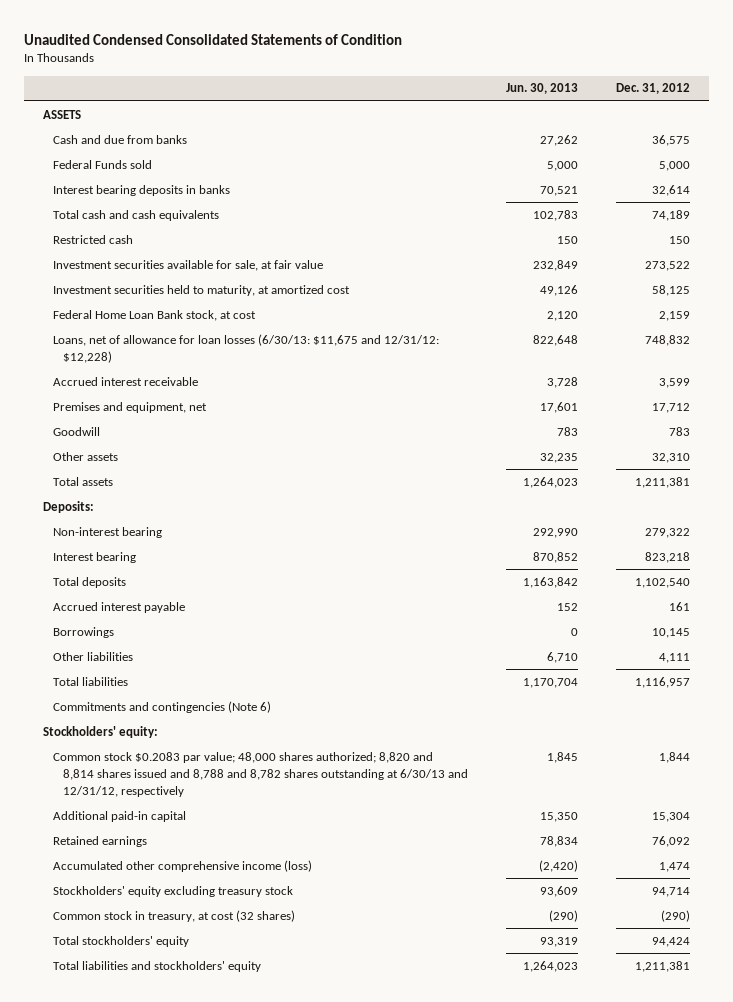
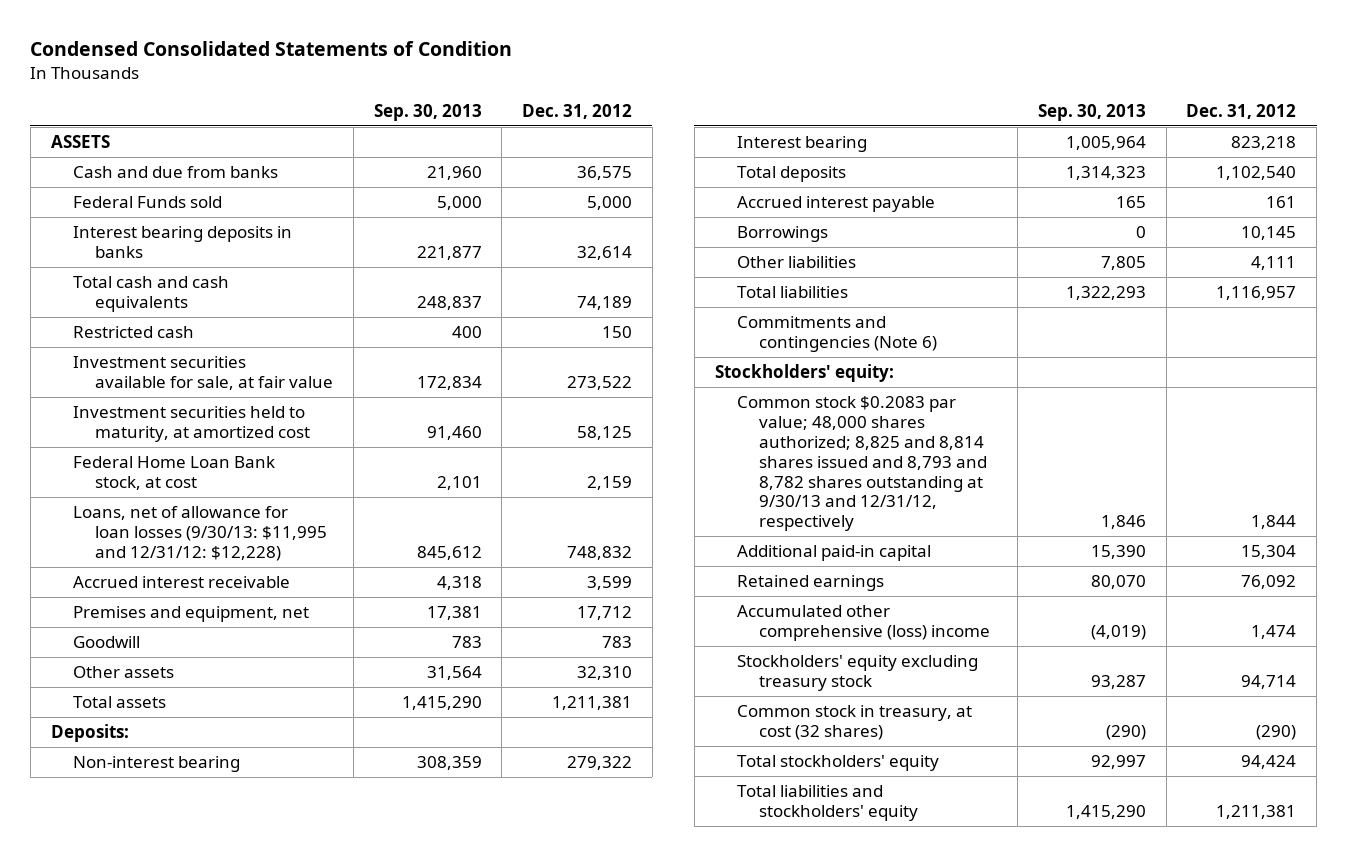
- Unaudited Condensed Consolidated Statements of Condition
+ Condensed Consolidated Statements of Condition
- | Jun. 30, 2013 | Dec. 31, 2012
+ | Sep. 30, 2013 | Dec. 31, 2012
- Loans, net of allowance for loan losses (6/30/13: $11,675 and 12/31/12: $12,228) | 822,648 | 748,832
+ Loans, net of allowance for loan losses (9/30/13: $11,995 and 12/31/12: $12,228) | 845,612 | 748,832
- Common stock $0.2083 par value; 48,000 shares authorized; 8,820 and 8,814 shares issued and 8,788 and 8,782 shares outstanding at 6/30/13 and 12/31/12, respectively | 1,845 | 1,844
+ Common stock $0.2083 par value; 48,000 shares authorized; 8,825 and 8,814 shares issued and 8,793 and 8,782 shares outstanding at 9/30/13 and 12/31/12, respectively | 1,846 | 1,844
- Accumulated other comprehensive income (loss) | (2,420) | 1,474
+ Accumulated other comprehensive (loss) income | (4,019) | 1,474

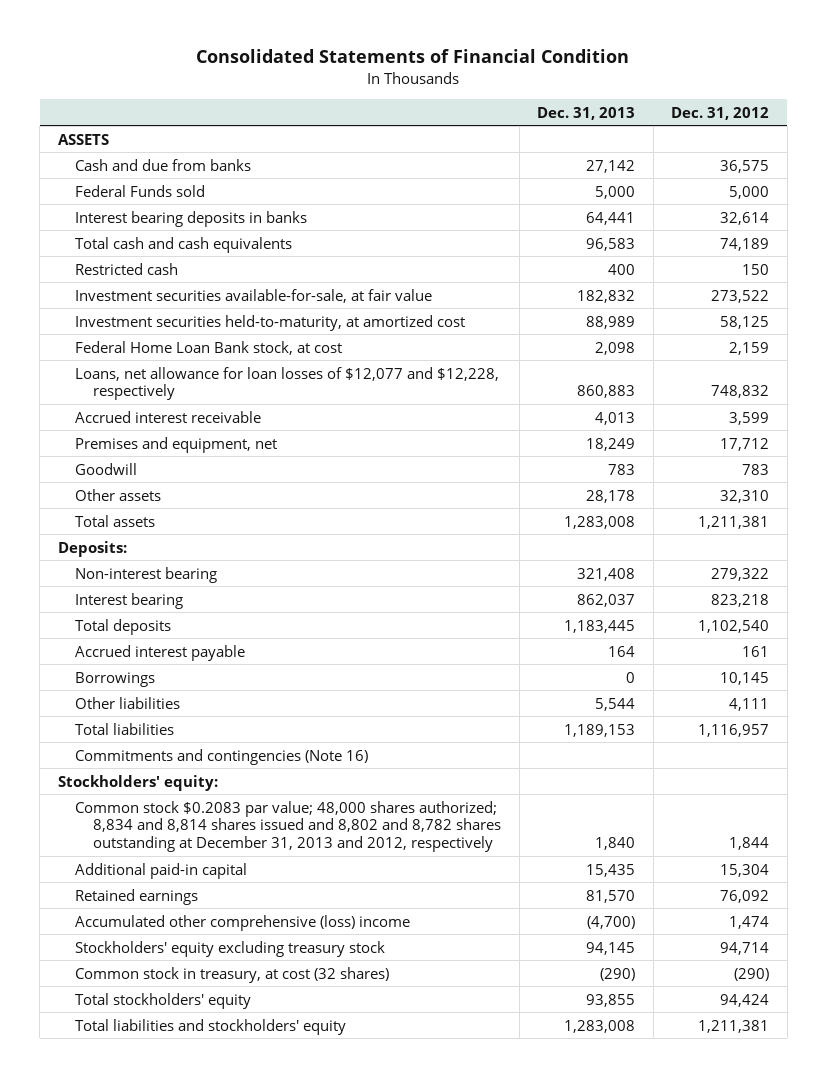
- Condensed Consolidated Statements of Condition
+ Consolidated Statements of Financial Condition
- | Sep. 30, 2013 | Dec. 31, 2012
+ | Dec. 31, 2013 | Dec. 31, 2012
- Investment securities available for sale, at fair value | 172,834 | 273,522
- Investment securities held to maturity, at amortized cost | 91,460 | 58,125
+ Investment securities available-for-sale, at fair value | 182,832 | 273,522
+ Investment securities held-to-maturity, at amortized cost | 88,989 | 58,125
- Loans, net of allowance for loan losses (9/30/13: $11,995 and 12/31/12: $12,228) | 845,612 | 748,832
+ Loans, net allowance for loan losses of $12,077 and $12,228, respectively | 860,883 | 748,832
- Commitments and contingencies (Note 6)
+ Commitments and contingencies (Note 16)
- Common stock $0.2083 par value; 48,000 shares authorized; 8,825 and 8,814 shares issued and 8,793 and 8,782 shares outstanding at 9/30/13 and 12/31/12, respectively | 1,846 | 1,844
+ Common stock $0.2083 par value; 48,000 shares authorized; 8,834 and 8,814 shares issued and 8,802 and 8,782 shares outstanding at December 31, 2013 and 2012, respectively | 1,840 | 1,844

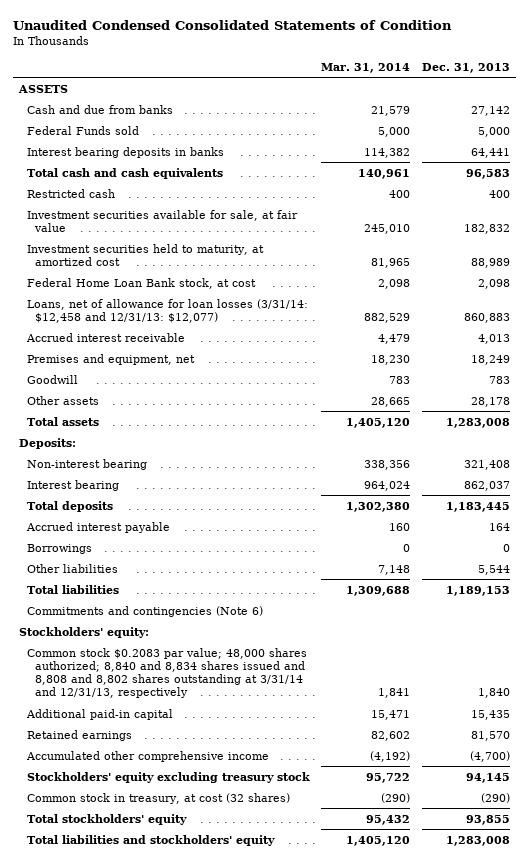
- Consolidated Statements of Financial Condition
+ Unaudited Condensed Consolidated Statements of Condition
- | Dec. 31, 2013 | Dec. 31, 2012
+ | Mar. 31, 2014 | Dec. 31, 2013
- Investment securities available-for-sale, at fair value | 182,832 | 273,522
- Investment securities held-to-maturity, at amortized cost | 88,989 | 58,125
+ Investment securities available for sale, at fair value | 245,010 | 182,832
+ Investment securities held to maturity, at amortized cost | 81,965 | 88,989
- Loans, net allowance for loan losses of $12,077 and $12,228, respectively | 860,883 | 748,832
+ Loans, net of allowance for loan losses (3/31/14: $12,458 and 12/31/13: $12,077) | 882,529 | 860,883
- Commitments and contingencies (Note 16)
+ Commitments and contingencies (Note 6)
- Common stock $0.2083 par value; 48,000 shares authorized; 8,834 and 8,814 shares issued and 8,802 and 8,782 shares outstanding at December 31, 2013 and 2012, respectively | 1,840 | 1,844
+ Common stock $0.2083 par value; 48,000 shares authorized; 8,840 and 8,834 shares issued and 8,808 and 8,802 shares outstanding at 3/31/14 and 12/31/13, respectively | 1,841 | 1,840
- Accumulated other comprehensive (loss) income | (4,700) | 1,474
+ Accumulated other comprehensive income | (4,192) | (4,700)

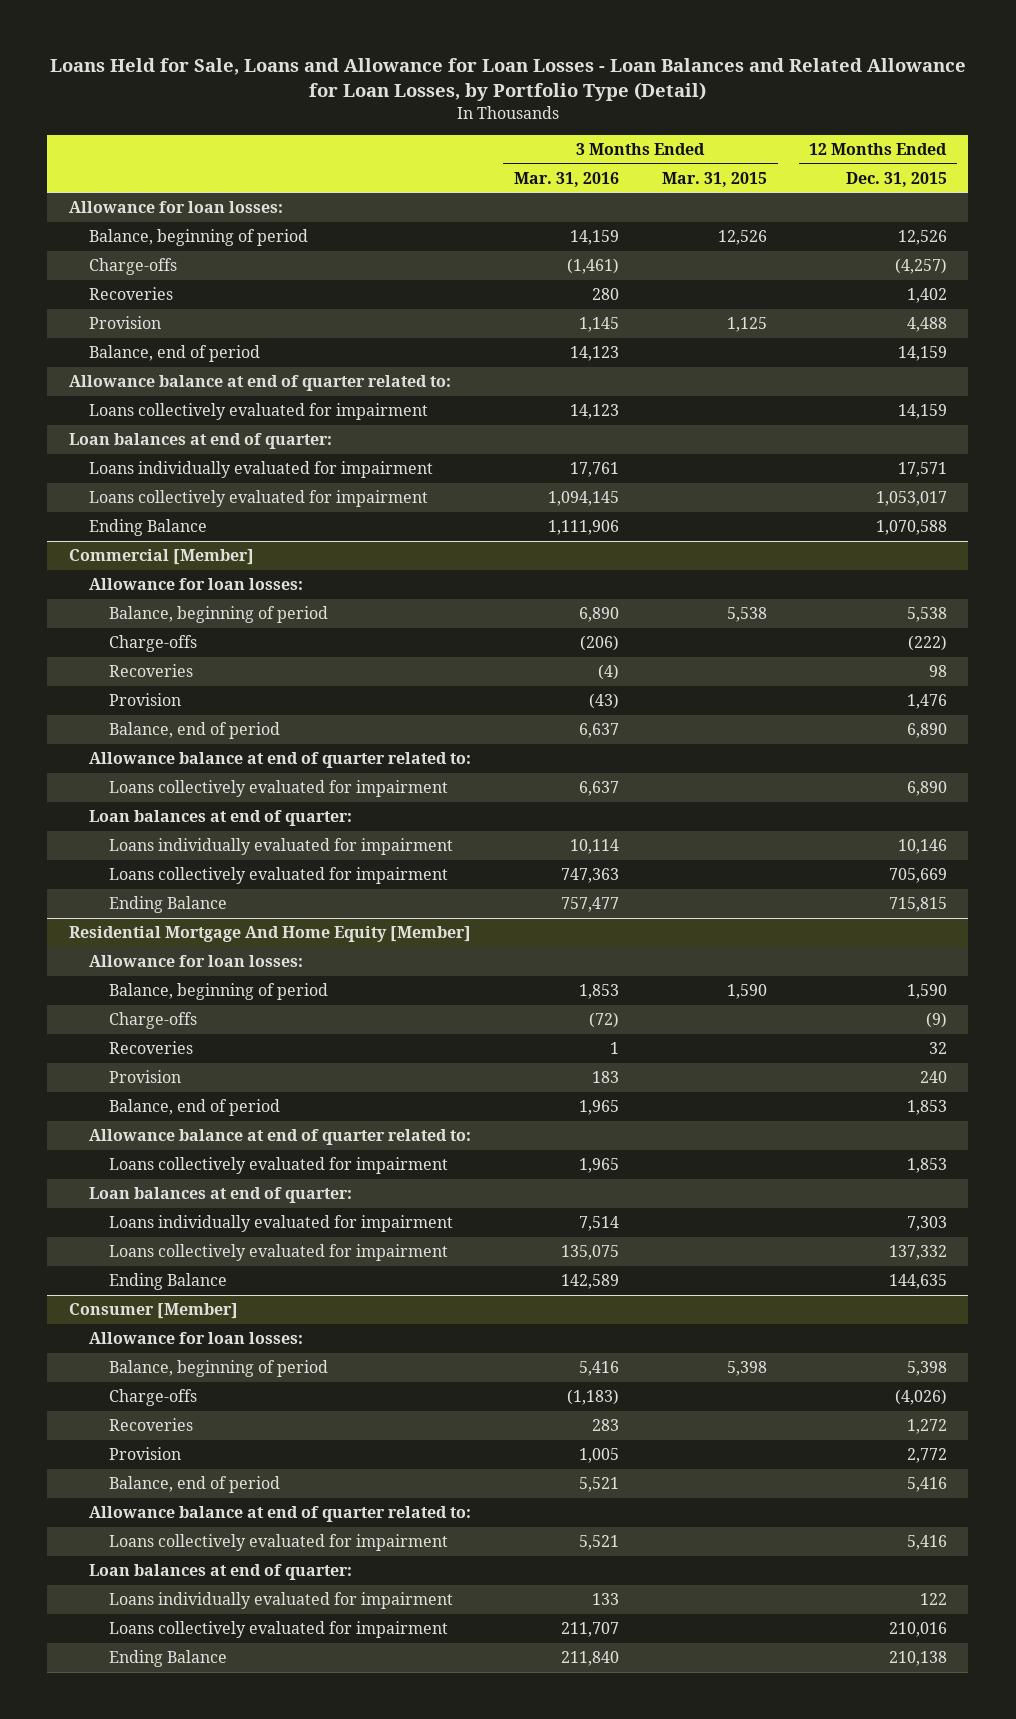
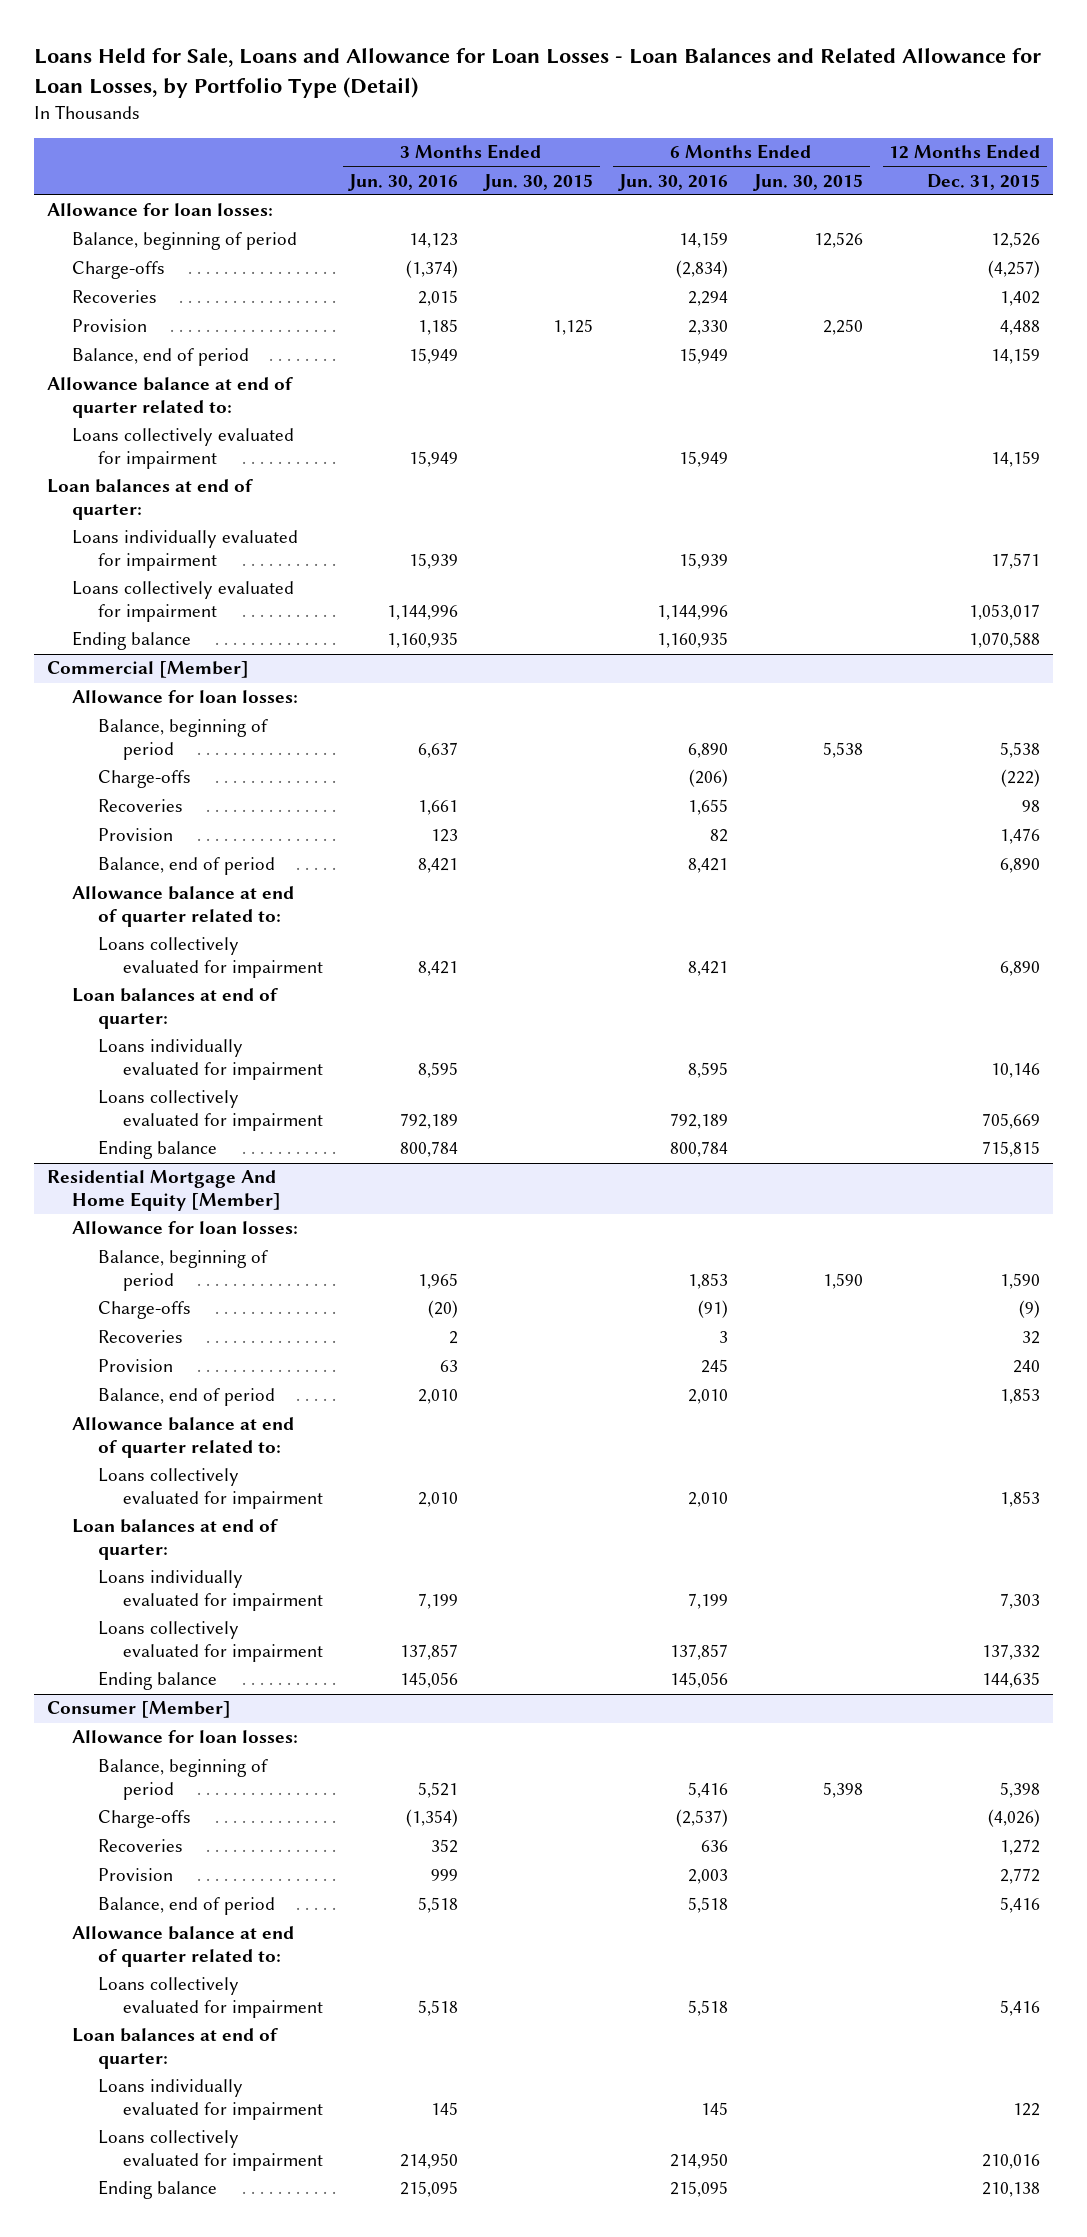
- | 3 Months Ended Mar. 31, 2016 | 3 Months Ended Mar. 31, 2015 | 12 Months Ended Dec. 31, 2015
+ | 3 Months Ended Jun. 30, 2016 | 3 Months Ended Jun. 30, 2015 | 6 Months Ended Jun. 30, 2016 | 6 Months Ended Jun. 30, 2015 | 12 Months Ended Dec. 31, 2015
- Ending Balance | 1,111,906 | | 1,070,588
+ Ending balance | 1,160,935 | | 1,160,935 | | 1,070,588
@ Commercial [Member]
- Ending Balance | 757,477 | | 715,815
+ Ending balance | 800,784 | | 800,784 | | 715,815
@ Residential Mortgage And Home Equity [Member]
- Ending Balance | 142,589 | | 144,635
+ Ending balance | 145,056 | | 145,056 | | 144,635
@ Consumer [Member]
- Ending Balance | 211,840 | | 210,138
+ Ending balance | 215,095 | | 215,095 | | 210,138

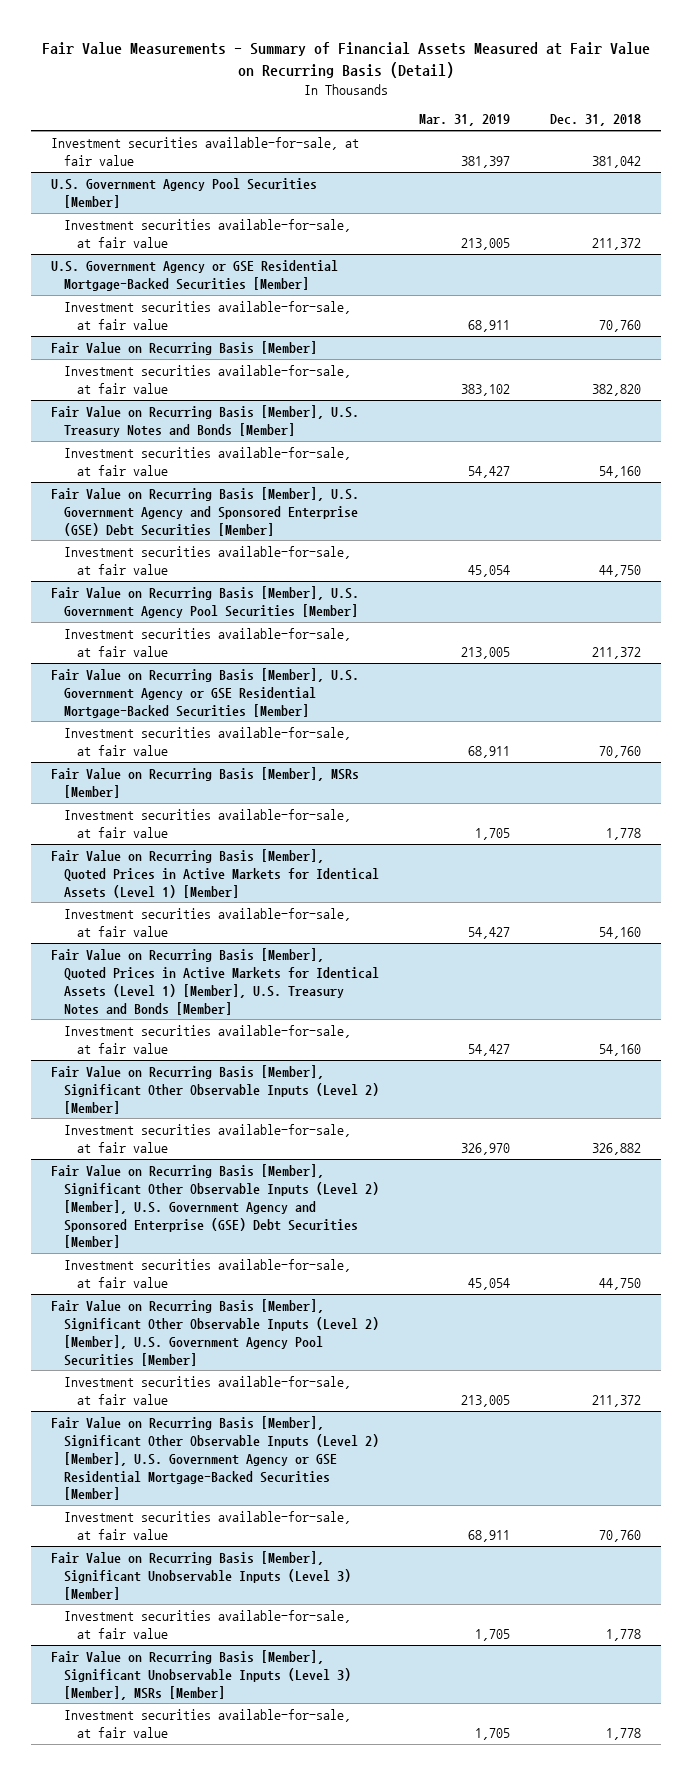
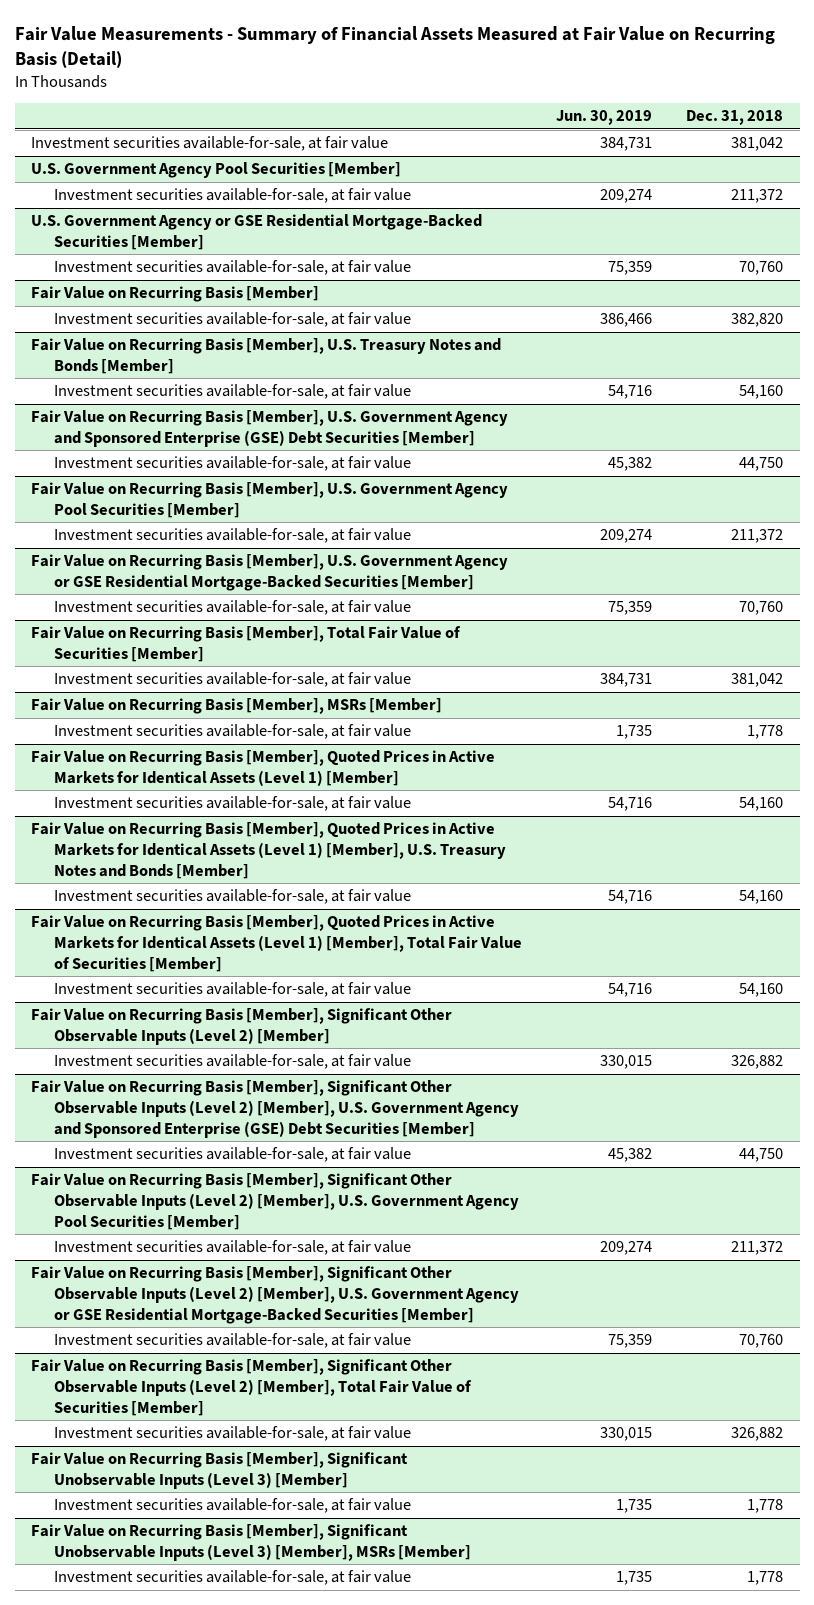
- | Mar. 31, 2019 | Dec. 31, 2018
+ | Jun. 30, 2019 | Dec. 31, 2018
+ Fair Value on Recurring Basis [Member], Total Fair Value of Securities [Member]
+ Investment securities available-for-sale, at fair value | 384,731 | 381,042
+ Fair Value on Recurring Basis [Member], Quoted Prices in Active Markets for Identical Assets (Level 1) [Member], Total Fair Value of Securities [Member]
+ Investment securities available-for-sale, at fair value | 54,716 | 54,160
+ Fair Value on Recurring Basis [Member], Significant Other Observable Inputs (Level 2) [Member], Total Fair Value of Securities [Member]
+ Investment securities available-for-sale, at fair value | 330,015 | 326,882

